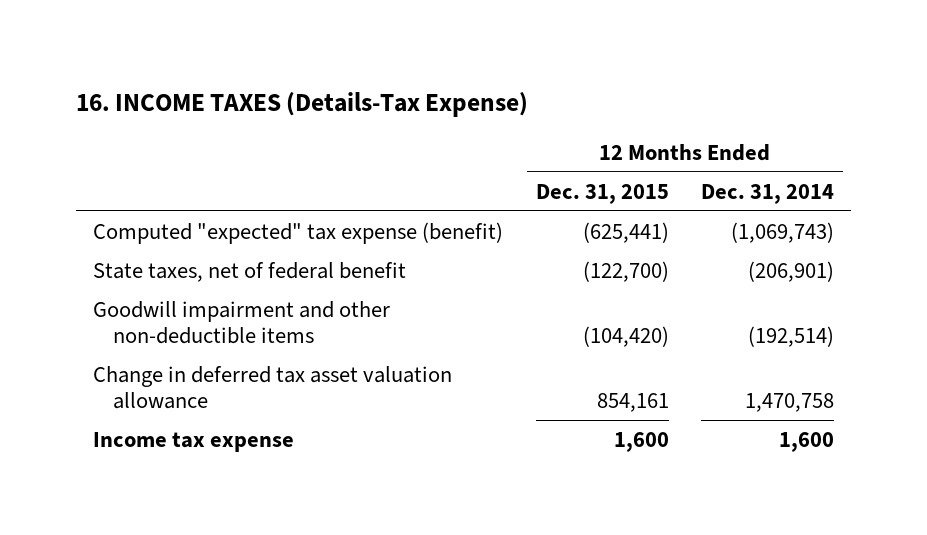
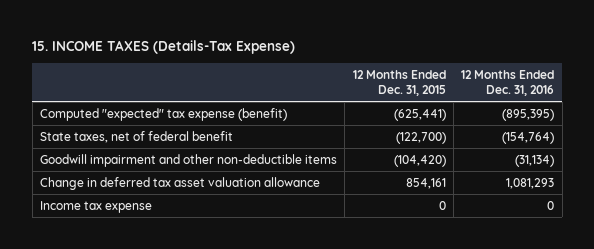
- 16. INCOME TAXES (Details-Tax Expense)
+ 15. INCOME TAXES (Details-Tax Expense)
- | 12 Months Ended Dec. 31, 2015 | 12 Months Ended Dec. 31, 2014
+ | 12 Months Ended Dec. 31, 2015 | 12 Months Ended Dec. 31, 2016
- Income tax expense | 1,600 | 1,600
+ Income tax expense | 0 | 0

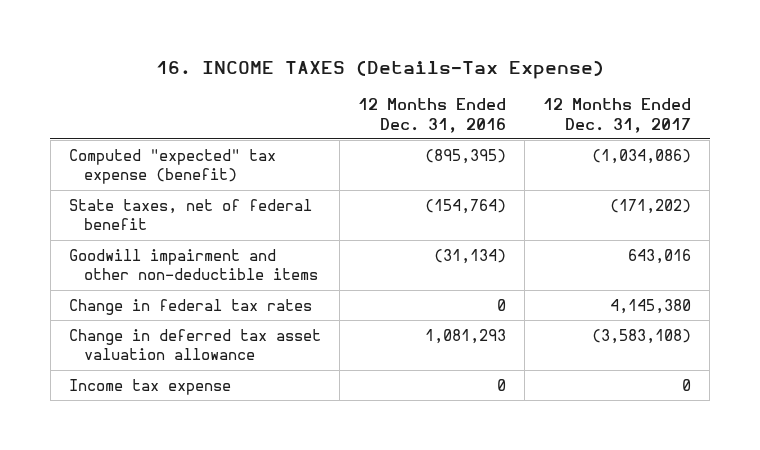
- 15. INCOME TAXES (Details-Tax Expense)
+ 16. INCOME TAXES (Details-Tax Expense)
- | 12 Months Ended Dec. 31, 2015 | 12 Months Ended Dec. 31, 2016
+ | 12 Months Ended Dec. 31, 2016 | 12 Months Ended Dec. 31, 2017
+ Change in federal tax rates | 0 | 4,145,380

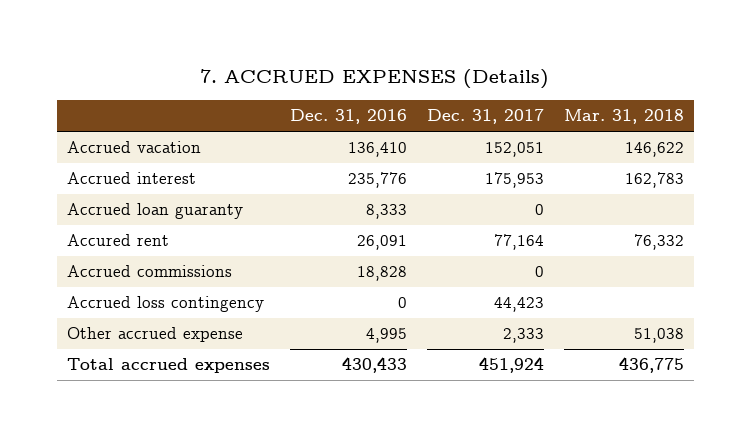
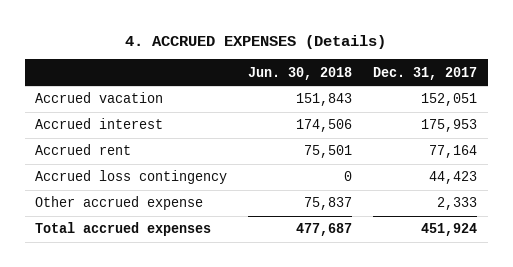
- 7. ACCRUED EXPENSES (Details)
+ 4. ACCRUED EXPENSES (Details)
- | Dec. 31, 2016 | Dec. 31, 2017 | Mar. 31, 2018
+ | Jun. 30, 2018 | Dec. 31, 2017
- Accrued loan guaranty | 8,333 | 0 |
- Accured rent | 26,091 | 77,164 | 76,332
- Accrued commissions | 18,828 | 0 |
+ Accrued rent | 75,501 | 77,164

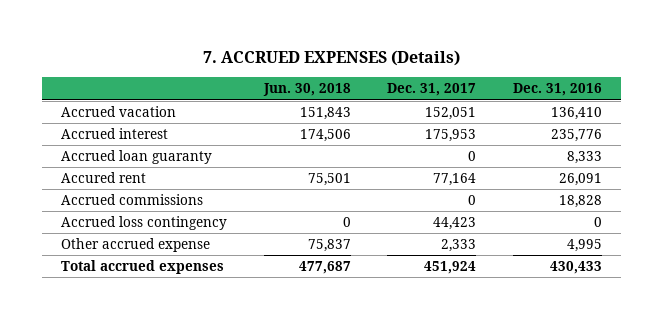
- 4. ACCRUED EXPENSES (Details)
+ 7. ACCRUED EXPENSES (Details)
- | Jun. 30, 2018 | Dec. 31, 2017
+ | Jun. 30, 2018 | Dec. 31, 2017 | Dec. 31, 2016
- Accrued rent | 75,501 | 77,164
+ Accrued loan guaranty | | 0 | 8,333
+ Accured rent | 75,501 | 77,164 | 26,091
+ Accrued commissions | | 0 | 18,828

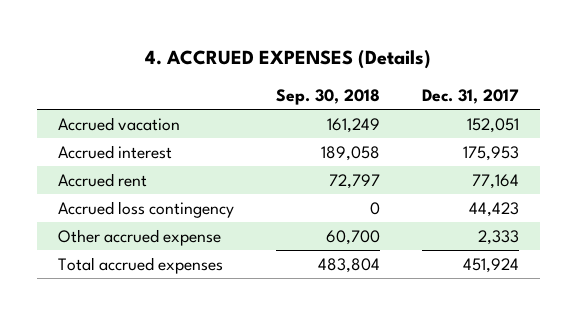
- 7. ACCRUED EXPENSES (Details)
+ 4. ACCRUED EXPENSES (Details)
- | Jun. 30, 2018 | Dec. 31, 2017 | Dec. 31, 2016
+ | Sep. 30, 2018 | Dec. 31, 2017
- Accrued loan guaranty | | 0 | 8,333
- Accured rent | 75,501 | 77,164 | 26,091
- Accrued commissions | | 0 | 18,828
+ Accrued rent | 72,797 | 77,164

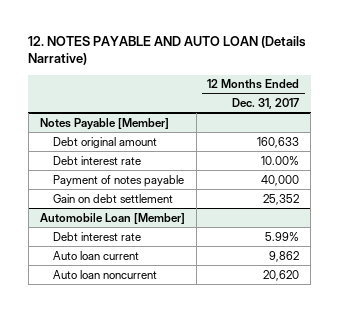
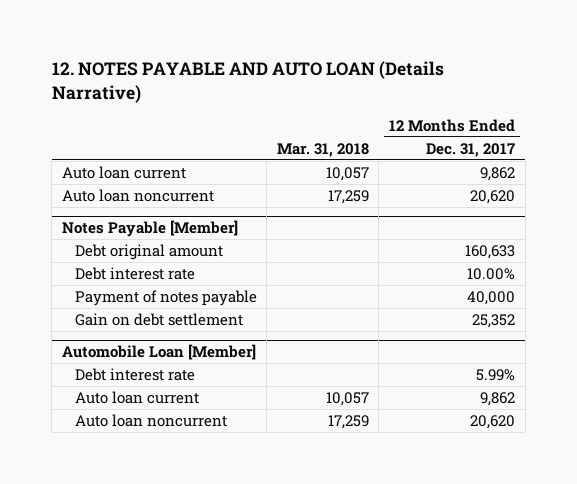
- | 12 Months Ended Dec. 31, 2017
+ | Mar. 31, 2018 | 12 Months Ended Dec. 31, 2017
+ Auto loan current | 10,057 | 9,862
+ Auto loan noncurrent | 17,259 | 20,620

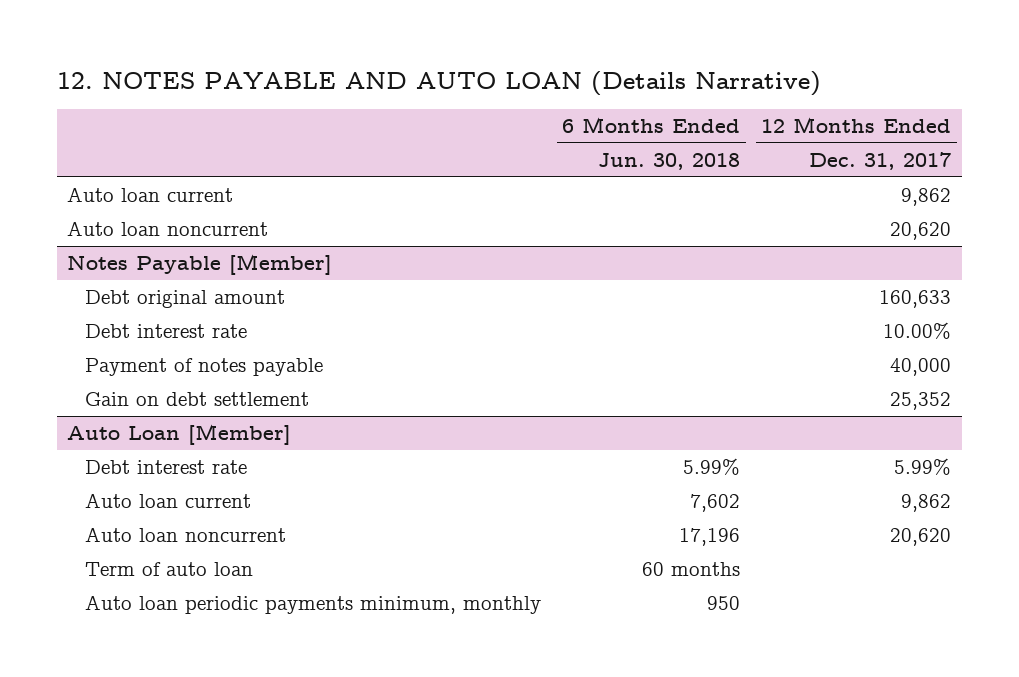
- | Mar. 31, 2018 | 12 Months Ended Dec. 31, 2017
+ | 6 Months Ended Jun. 30, 2018 | 12 Months Ended Dec. 31, 2017
- Automobile Loan [Member]
+ Auto Loan [Member]
+ Term of auto loan | 60 months |
+ Auto loan periodic payments minimum, monthly | 950 |

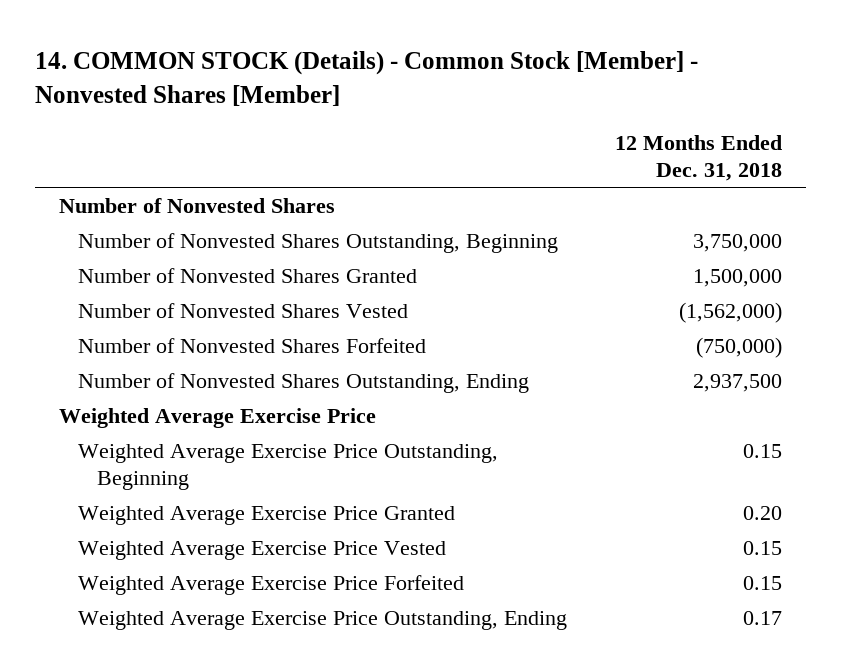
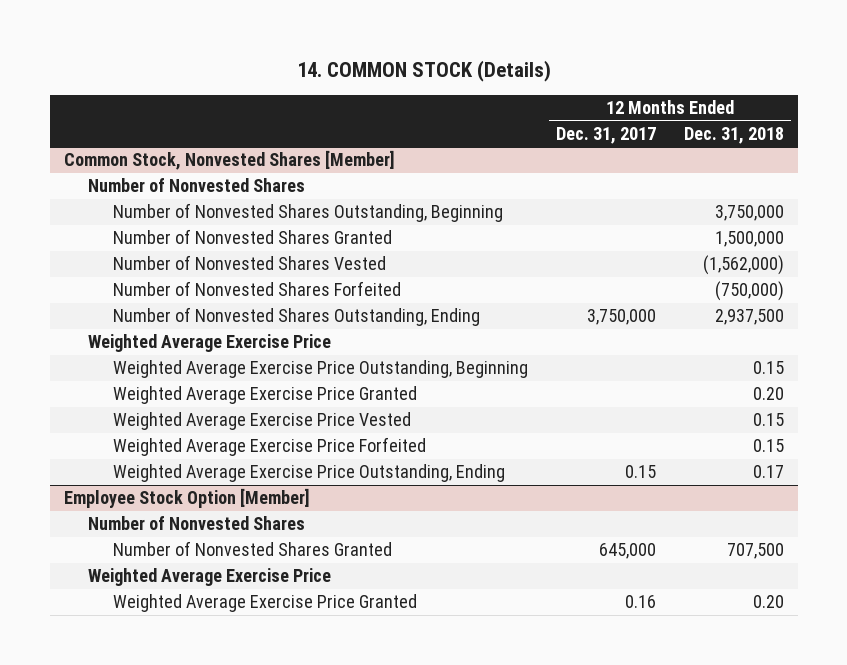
- 14. COMMON STOCK (Details) - Common Stock [Member] - Nonvested Shares [Member]
+ 14. COMMON STOCK (Details)
- | 12 Months Ended Dec. 31, 2018
+ | 12 Months Ended Dec. 31, 2017 | 12 Months Ended Dec. 31, 2018
+ Common Stock, Nonvested Shares [Member]
+ Employee Stock Option [Member]
+ Number of Nonvested Shares
+ Number of Nonvested Shares Granted | 645,000 | 707,500
+ Weighted Average Exercise Price
+ Weighted Average Exercise Price Granted | 0.16 | 0.20

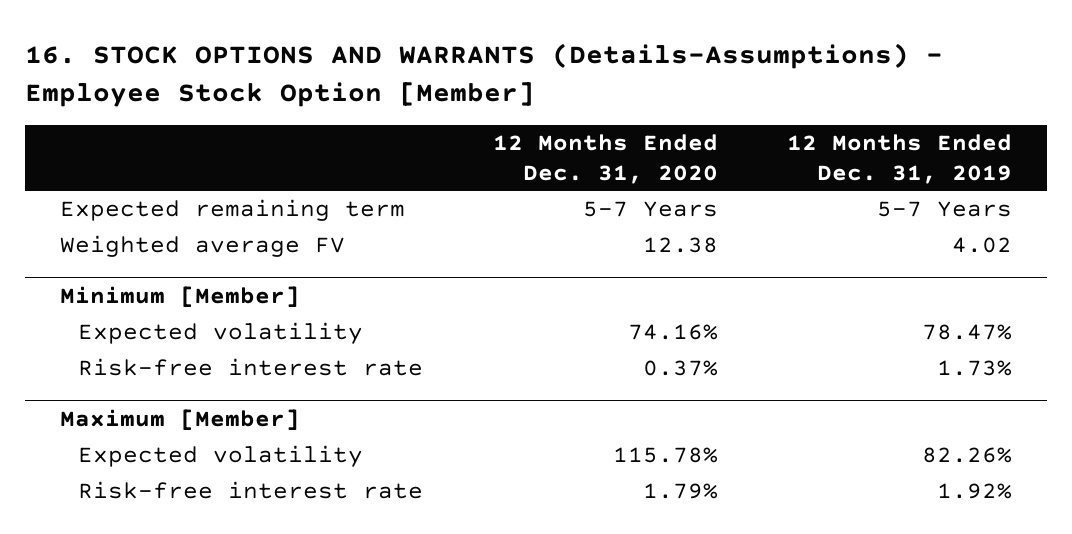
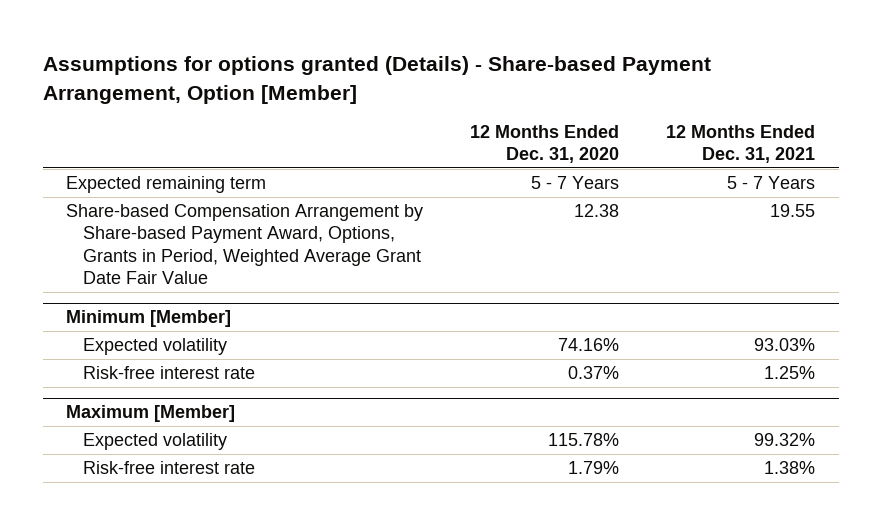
- 16. STOCK OPTIONS AND WARRANTS (Details-Assumptions) - Employee Stock Option [Member]
+ Assumptions for options granted (Details) - Share-based Payment Arrangement, Option [Member]
- | 12 Months Ended Dec. 31, 2020 | 12 Months Ended Dec. 31, 2019
+ | 12 Months Ended Dec. 31, 2020 | 12 Months Ended Dec. 31, 2021
- Expected remaining term | 5-7 Years | 5-7 Years
- Weighted average FV | 12.38 | 4.02
+ Expected remaining term | 5 - 7 Years | 5 - 7 Years
+ Share-based Compensation Arrangement by Share-based Payment Award, Options, Grants in Period, Weighted Average Grant Date Fair Value | 12.38 | 19.55

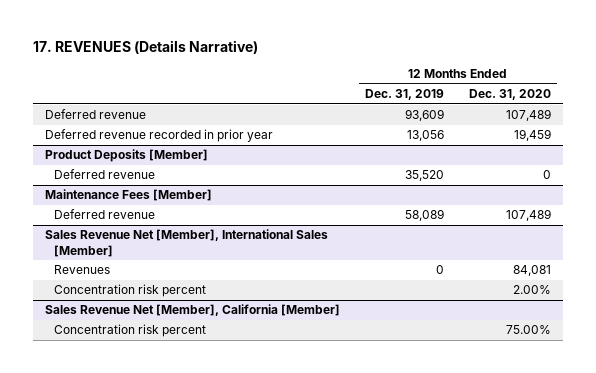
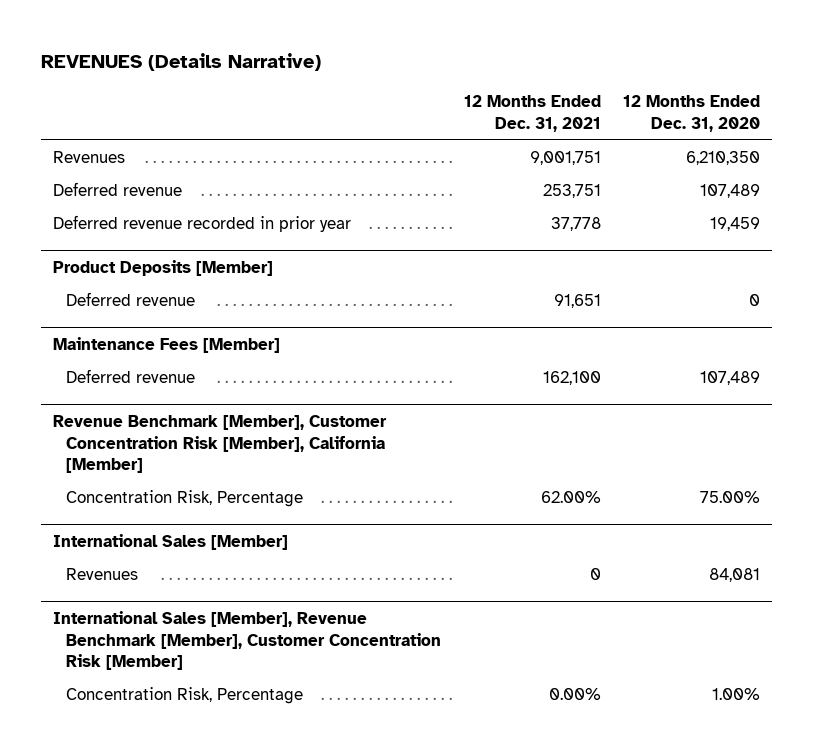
- 17. REVENUES (Details Narrative)
+ REVENUES (Details Narrative)
- | 12 Months Ended Dec. 31, 2019 | 12 Months Ended Dec. 31, 2020
+ | 12 Months Ended Dec. 31, 2021 | 12 Months Ended Dec. 31, 2020
+ Revenues | 9,001,751 | 6,210,350
- Sales Revenue Net [Member], International Sales [Member]
+ Revenue Benchmark [Member], Customer Concentration Risk [Member], California [Member]
+ Concentration Risk, Percentage | 62.00% | 75.00%
+ International Sales [Member]
- Concentration risk percent | | 2.00%
- Sales Revenue Net [Member], California [Member]
- Concentration risk percent | | 75.00%
+ International Sales [Member], Revenue Benchmark [Member], Customer Concentration Risk [Member]
+ Concentration Risk, Percentage | 0.00% | 1.00%

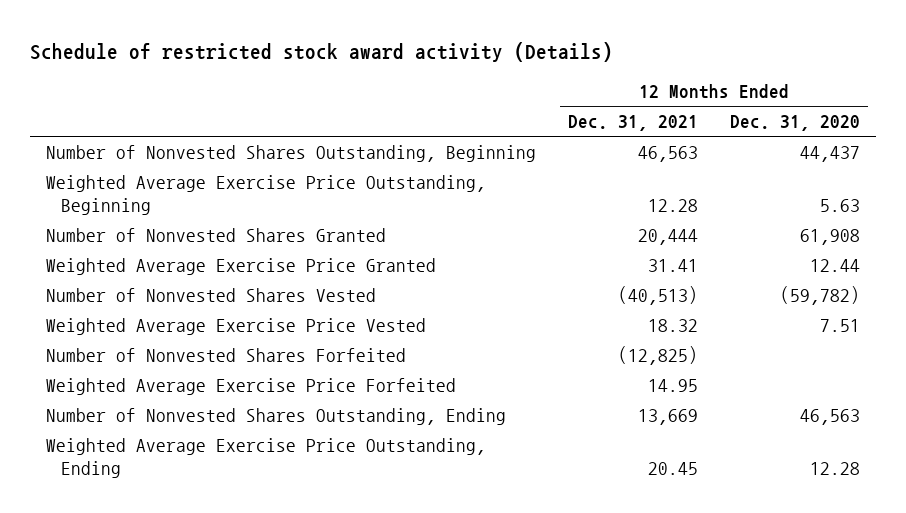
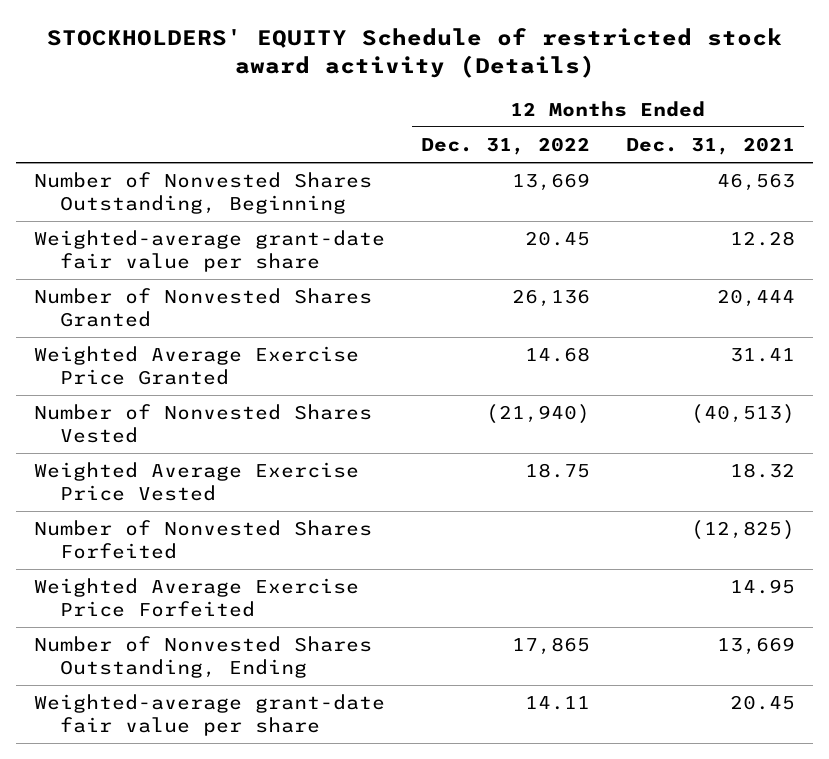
- Schedule of restricted stock award activity (Details)
+ STOCKHOLDERS' EQUITY Schedule of restricted stock award activity (Details)
- | 12 Months Ended Dec. 31, 2021 | 12 Months Ended Dec. 31, 2020
+ | 12 Months Ended Dec. 31, 2022 | 12 Months Ended Dec. 31, 2021
- Weighted Average Exercise Price Outstanding, Beginning | 12.28 | 5.63
+ Weighted-average grant-date fair value per share | 20.45 | 12.28
- Weighted Average Exercise Price Outstanding, Ending | 20.45 | 12.28
+ Weighted-average grant-date fair value per share | 14.11 | 20.45

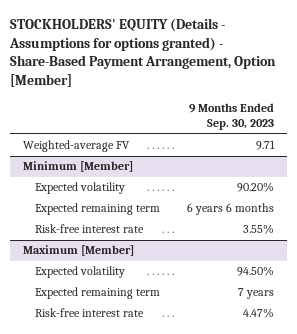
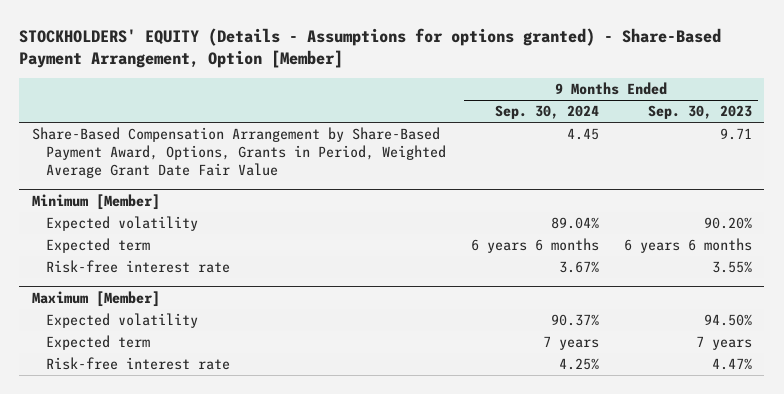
- | 9 Months Ended Sep. 30, 2023
+ | 9 Months Ended Sep. 30, 2024 | 9 Months Ended Sep. 30, 2023
- Weighted-average FV | 9.71
+ Share-Based Compensation Arrangement by Share-Based Payment Award, Options, Grants in Period, Weighted Average Grant Date Fair Value | 4.45 | 9.71
@ Minimum [Member]
- Expected remaining term | 6 years 6 months
+ Expected term | 6 years 6 months | 6 years 6 months
@ Maximum [Member]
- Expected remaining term | 7 years
+ Expected term | 7 years | 7 years

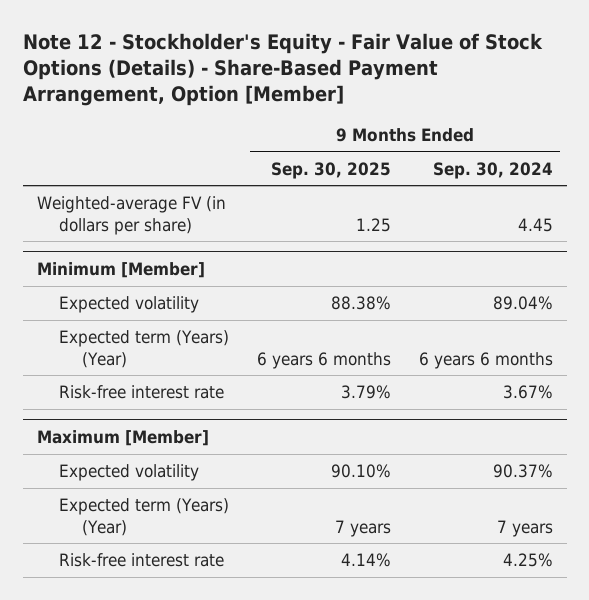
- STOCKHOLDERS' EQUITY (Details - Assumptions for options granted) - Share-Based Payment Arrangement, Option [Member]
+ Note 12 - Stockholder's Equity - Fair Value of Stock Options (Details) - Share-Based Payment Arrangement, Option [Member]
- | 9 Months Ended Sep. 30, 2024 | 9 Months Ended Sep. 30, 2023
+ | 9 Months Ended Sep. 30, 2025 | 9 Months Ended Sep. 30, 2024
- Share-Based Compensation Arrangement by Share-Based Payment Award, Options, Grants in Period, Weighted Average Grant Date Fair Value | 4.45 | 9.71
+ Weighted-average FV (in dollars per share) | 1.25 | 4.45
@ Minimum [Member]
- Expected term | 6 years 6 months | 6 years 6 months
+ Expected term (Years) (Year) | 6 years 6 months | 6 years 6 months
@ Maximum [Member]
- Expected term | 7 years | 7 years
+ Expected term (Years) (Year) | 7 years | 7 years

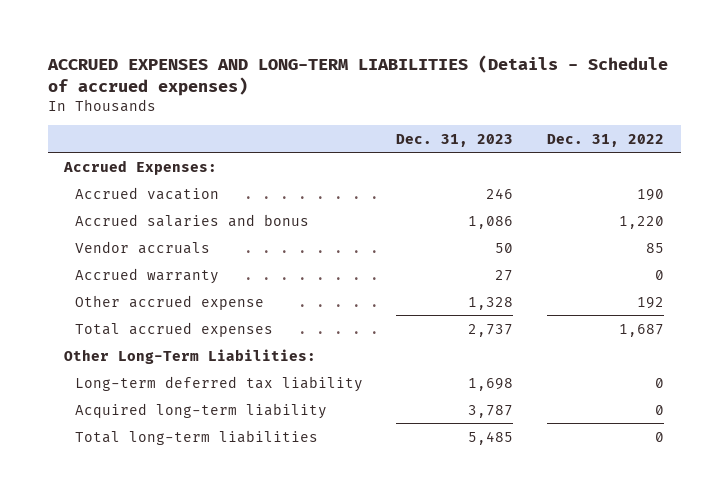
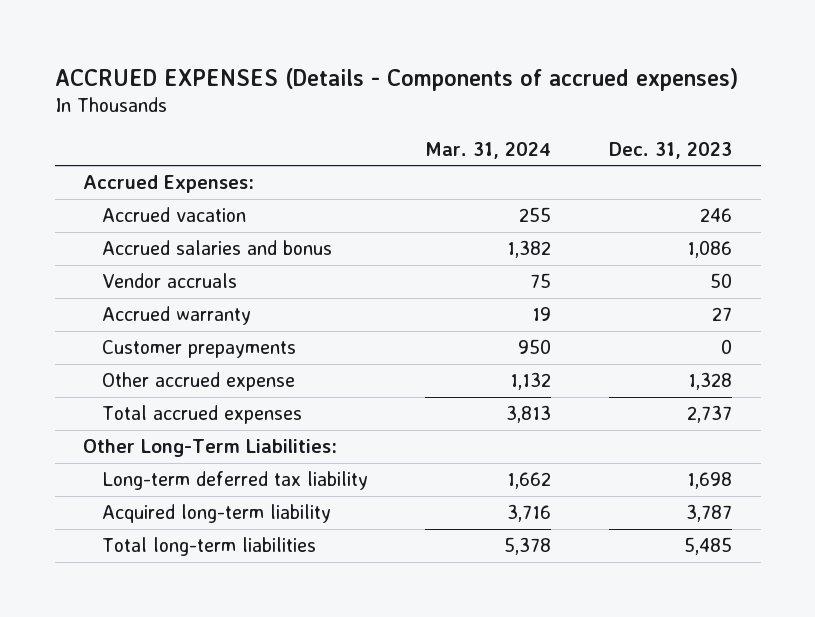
- ACCRUED EXPENSES AND LONG-TERM LIABILITIES (Details - Schedule of accrued expenses)
+ ACCRUED EXPENSES (Details - Components of accrued expenses)
- | Dec. 31, 2023 | Dec. 31, 2022
+ | Mar. 31, 2024 | Dec. 31, 2023
+ Customer prepayments | 950 | 0

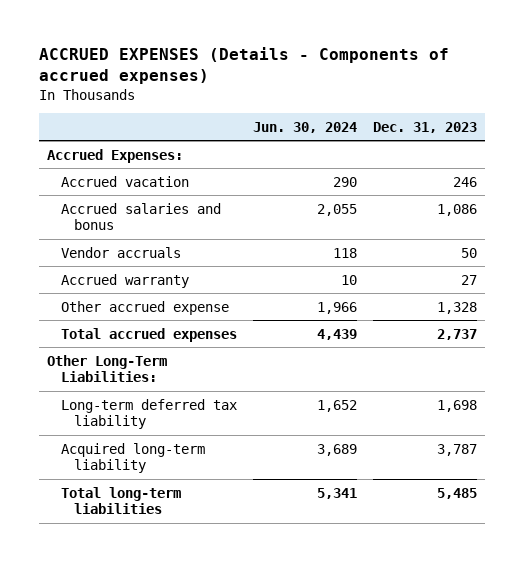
- | Mar. 31, 2024 | Dec. 31, 2023
+ | Jun. 30, 2024 | Dec. 31, 2023
- Customer prepayments | 950 | 0

